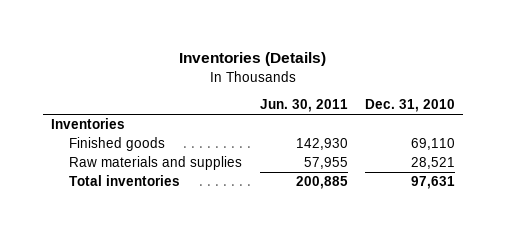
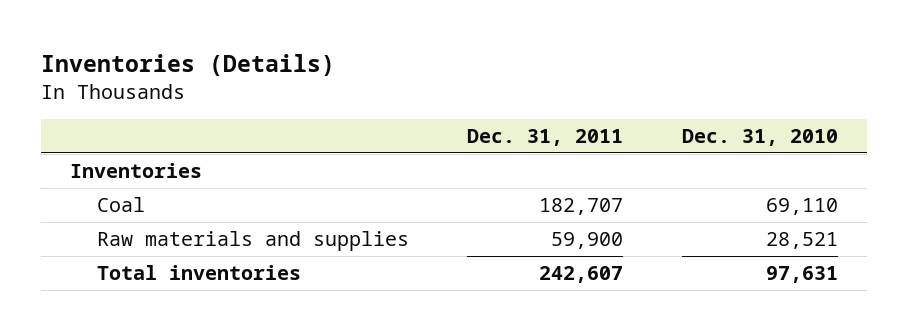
- | Jun. 30, 2011 | Dec. 31, 2010
+ | Dec. 31, 2011 | Dec. 31, 2010
- Finished goods | 142,930 | 69,110
+ Coal | 182,707 | 69,110

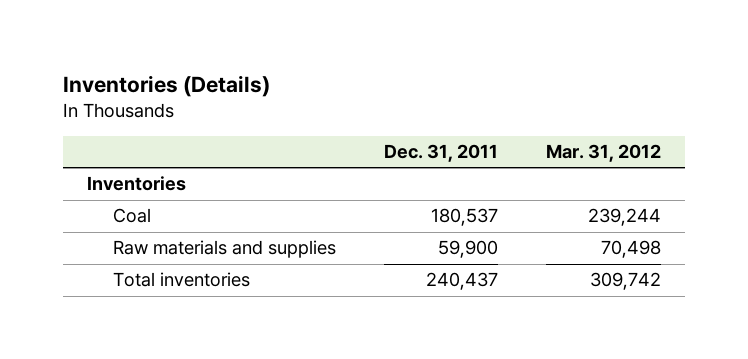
- | Dec. 31, 2011 | Dec. 31, 2010
+ | Dec. 31, 2011 | Mar. 31, 2012
- Coal | 182,707 | 69,110
+ Coal | 180,537 | 239,244
- Total inventories | 242,607 | 97,631
+ Total inventories | 240,437 | 309,742

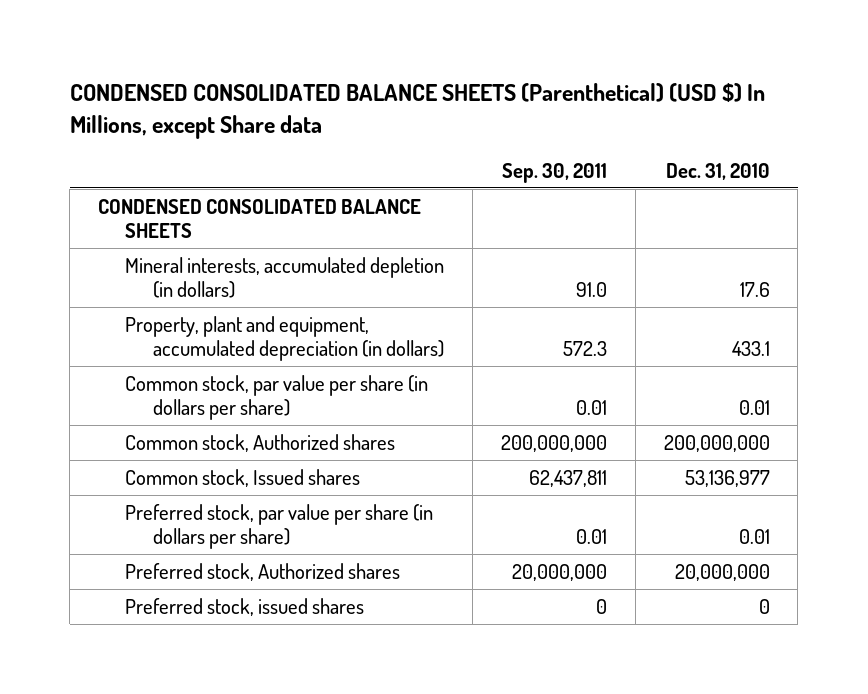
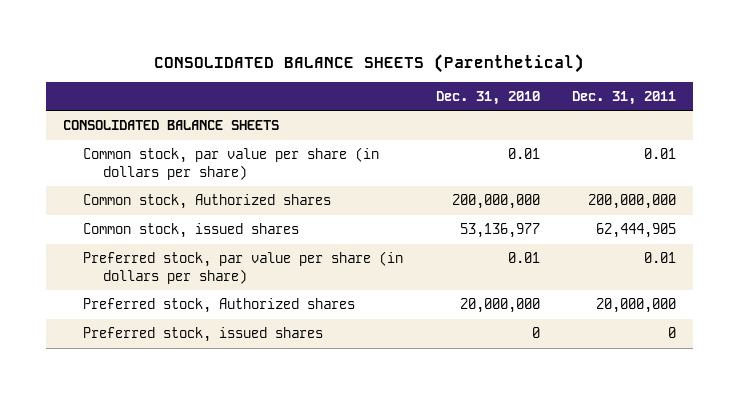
- CONDENSED CONSOLIDATED BALANCE SHEETS (Parenthetical) (USD $) In Millions, except Share data
+ CONSOLIDATED BALANCE SHEETS (Parenthetical)
- | Sep. 30, 2011 | Dec. 31, 2010
+ | Dec. 31, 2010 | Dec. 31, 2011
- CONDENSED CONSOLIDATED BALANCE SHEETS
- Mineral interests, accumulated depletion (in dollars) | 91.0 | 17.6
- Property, plant and equipment, accumulated depreciation (in dollars) | 572.3 | 433.1
+ CONSOLIDATED BALANCE SHEETS
- Common stock, Issued shares | 62,437,811 | 53,136,977
+ Common stock, issued shares | 53,136,977 | 62,444,905

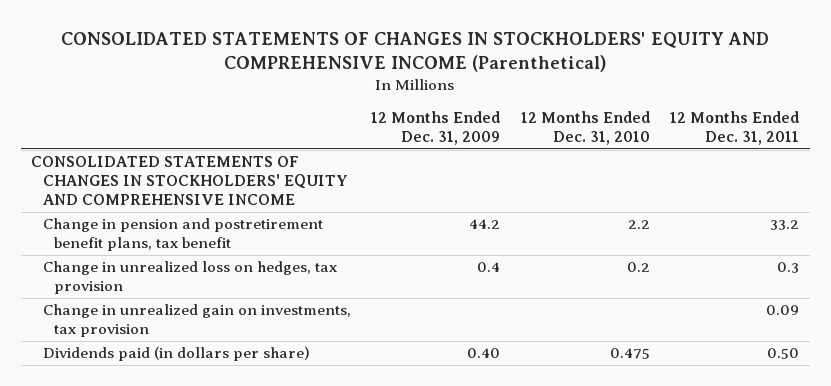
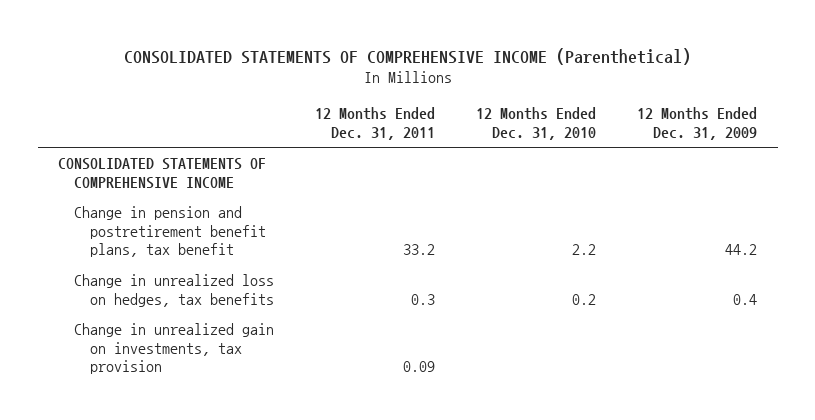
- CONSOLIDATED STATEMENTS OF CHANGES IN STOCKHOLDERS' EQUITY AND COMPREHENSIVE INCOME (Parenthetical)
+ CONSOLIDATED STATEMENTS OF COMPREHENSIVE INCOME (Parenthetical)
- | 12 Months Ended Dec. 31, 2009 | 12 Months Ended Dec. 31, 2010 | 12 Months Ended Dec. 31, 2011
+ | 12 Months Ended Dec. 31, 2011 | 12 Months Ended Dec. 31, 2010 | 12 Months Ended Dec. 31, 2009
- CONSOLIDATED STATEMENTS OF CHANGES IN STOCKHOLDERS' EQUITY AND COMPREHENSIVE INCOME
+ CONSOLIDATED STATEMENTS OF COMPREHENSIVE INCOME
- Change in unrealized loss on hedges, tax provision | 0.4 | 0.2 | 0.3
+ Change in unrealized loss on hedges, tax benefits | 0.3 | 0.2 | 0.4
- Dividends paid (in dollars per share) | 0.40 | 0.475 | 0.50

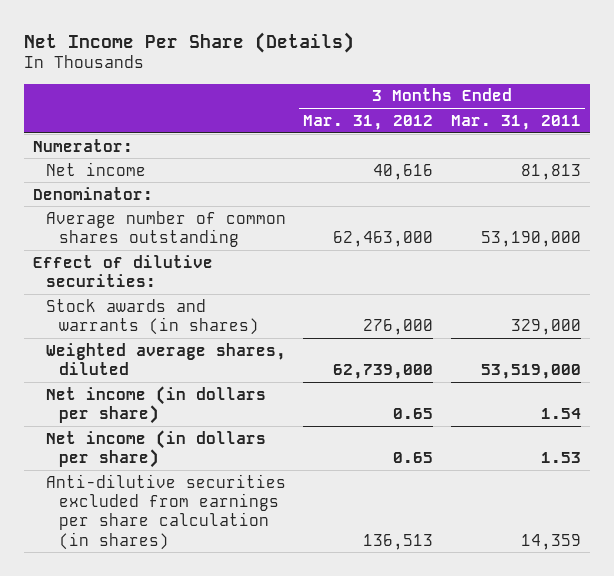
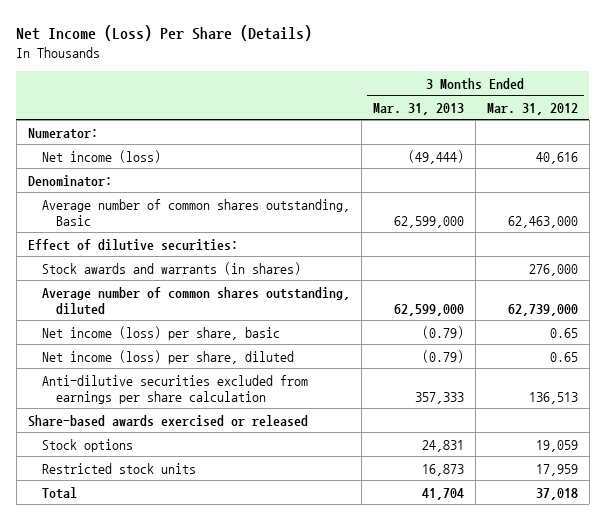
- Net Income Per Share (Details)
+ Net Income (Loss) Per Share (Details)
- | 3 Months Ended Mar. 31, 2012 | 3 Months Ended Mar. 31, 2011
+ | 3 Months Ended Mar. 31, 2013 | 3 Months Ended Mar. 31, 2012
- Net income | 40,616 | 81,813
+ Net income (loss) | (49,444) | 40,616
- Average number of common shares outstanding | 62,463,000 | 53,190,000
+ Average number of common shares outstanding, Basic | 62,599,000 | 62,463,000
- Weighted average shares, diluted | 62,739,000 | 53,519,000
- Net income (in dollars per share) | 0.65 | 1.54
- Net income (in dollars per share) | 0.65 | 1.53
- Anti-dilutive securities excluded from earnings per share calculation (in shares) | 136,513 | 14,359
+ Average number of common shares outstanding, diluted | 62,599,000 | 62,739,000
+ Net income (loss) per share, basic | (0.79) | 0.65
+ Net income (loss) per share, diluted | (0.79) | 0.65
+ Anti-dilutive securities excluded from earnings per share calculation | 357,333 | 136,513
+ Share-based awards exercised or released
+ Stock options | 24,831 | 19,059
+ Restricted stock units | 16,873 | 17,959
+ Total | 41,704 | 37,018

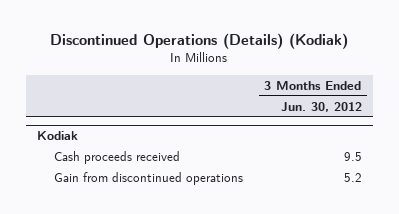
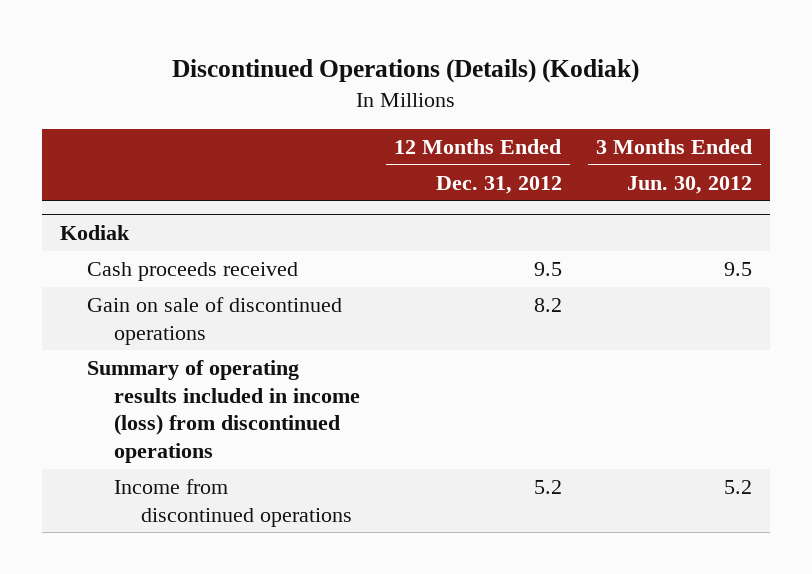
- | 3 Months Ended Jun. 30, 2012
+ | 12 Months Ended Dec. 31, 2012 | 3 Months Ended Jun. 30, 2012
@ Kodiak
- Gain from discontinued operations | 5.2
+ Gain on sale of discontinued operations | 8.2 |
+ Summary of operating results included in income (loss) from discontinued operations
+ Income from discontinued operations | 5.2 | 5.2

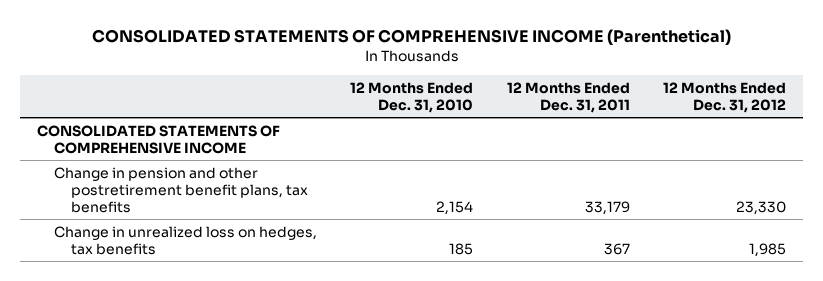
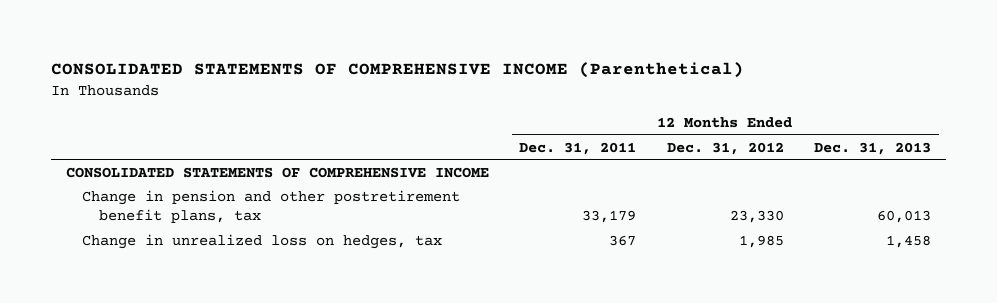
- | 12 Months Ended Dec. 31, 2010 | 12 Months Ended Dec. 31, 2011 | 12 Months Ended Dec. 31, 2012
+ | 12 Months Ended Dec. 31, 2011 | 12 Months Ended Dec. 31, 2012 | 12 Months Ended Dec. 31, 2013
- Change in pension and other postretirement benefit plans, tax benefits | 2,154 | 33,179 | 23,330
- Change in unrealized loss on hedges, tax benefits | 185 | 367 | 1,985
+ Change in pension and other postretirement benefit plans, tax | 33,179 | 23,330 | 60,013
+ Change in unrealized loss on hedges, tax | 367 | 1,985 | 1,458

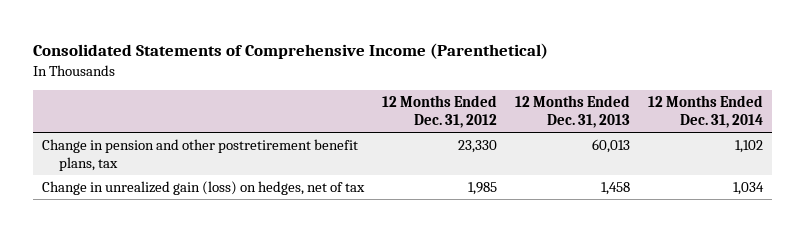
- CONSOLIDATED STATEMENTS OF COMPREHENSIVE INCOME (Parenthetical)
+ Consolidated Statements of Comprehensive Income (Parenthetical)
- | 12 Months Ended Dec. 31, 2011 | 12 Months Ended Dec. 31, 2012 | 12 Months Ended Dec. 31, 2013
+ | 12 Months Ended Dec. 31, 2012 | 12 Months Ended Dec. 31, 2013 | 12 Months Ended Dec. 31, 2014
- CONSOLIDATED STATEMENTS OF COMPREHENSIVE INCOME
- Change in unrealized loss on hedges, tax | 367 | 1,985 | 1,458
+ Change in unrealized gain (loss) on hedges, net of tax | 1,985 | 1,458 | 1,034

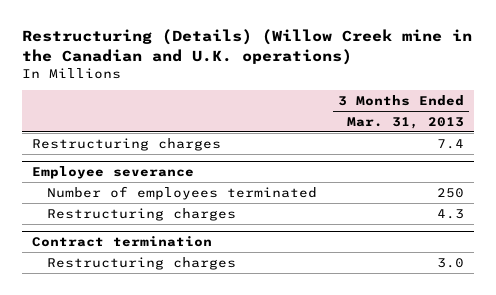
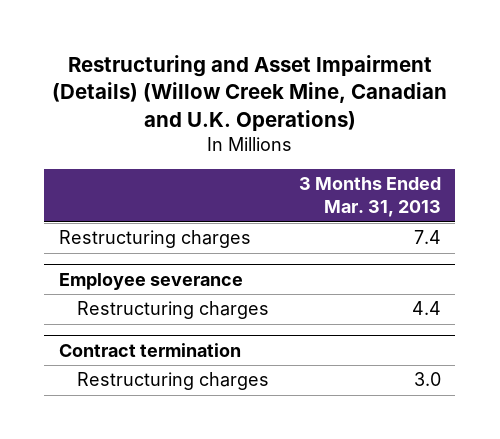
- Restructuring (Details) (Willow Creek mine in the Canadian and U.K. operations)
+ Restructuring and Asset Impairment (Details) (Willow Creek Mine, Canadian and U.K. Operations)
@ Employee severance
- Number of employees terminated | 250
- Restructuring charges | 4.3
+ Restructuring charges | 4.4

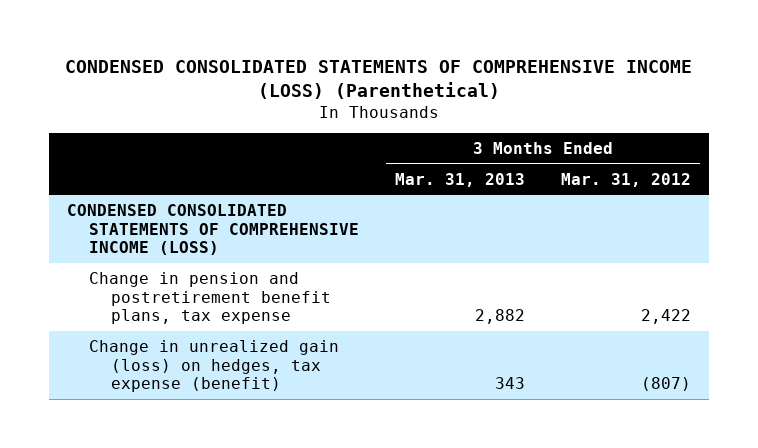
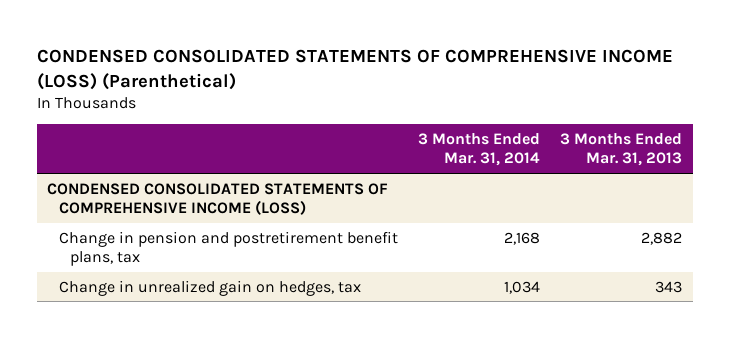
- | 3 Months Ended Mar. 31, 2013 | 3 Months Ended Mar. 31, 2012
+ | 3 Months Ended Mar. 31, 2014 | 3 Months Ended Mar. 31, 2013
- Change in pension and postretirement benefit plans, tax expense | 2,882 | 2,422
- Change in unrealized gain (loss) on hedges, tax expense (benefit) | 343 | (807)
+ Change in pension and postretirement benefit plans, tax | 2,168 | 2,882
+ Change in unrealized gain on hedges, tax | 1,034 | 343

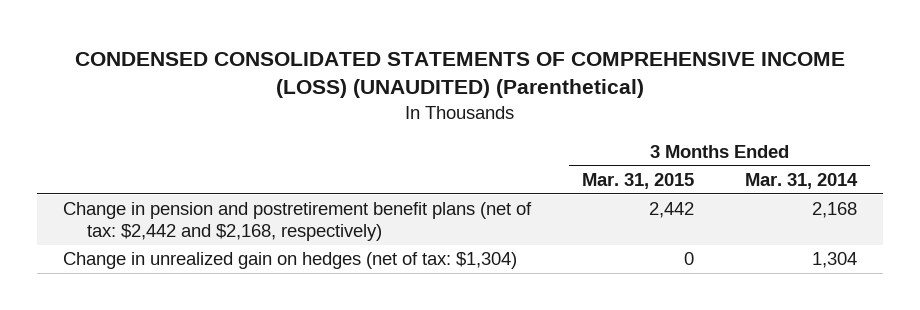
- CONDENSED CONSOLIDATED STATEMENTS OF COMPREHENSIVE INCOME (LOSS) (Parenthetical)
+ CONDENSED CONSOLIDATED STATEMENTS OF COMPREHENSIVE INCOME (LOSS) (UNAUDITED) (Parenthetical)
- | 3 Months Ended Mar. 31, 2014 | 3 Months Ended Mar. 31, 2013
+ | 3 Months Ended Mar. 31, 2015 | 3 Months Ended Mar. 31, 2014
- CONDENSED CONSOLIDATED STATEMENTS OF COMPREHENSIVE INCOME (LOSS)
- Change in pension and postretirement benefit plans, tax | 2,168 | 2,882
- Change in unrealized gain on hedges, tax | 1,034 | 343
+ Change in pension and postretirement benefit plans (net of tax: $2,442 and $2,168, respectively) | 2,442 | 2,168
+ Change in unrealized gain on hedges (net of tax: $1,304) | 0 | 1,304

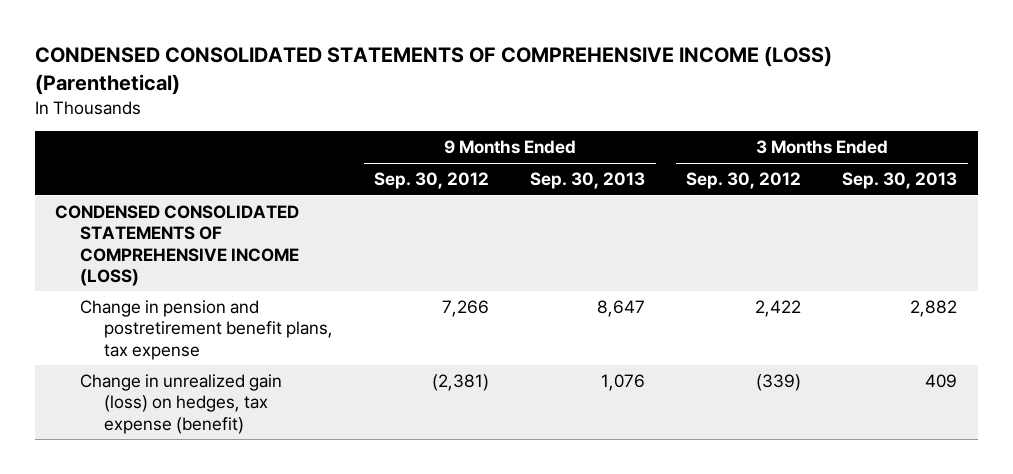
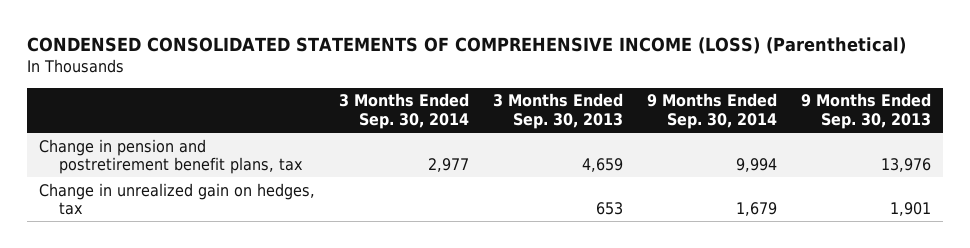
- | 9 Months Ended Sep. 30, 2012 | 9 Months Ended Sep. 30, 2013 | 3 Months Ended Sep. 30, 2012 | 3 Months Ended Sep. 30, 2013
+ | 3 Months Ended Sep. 30, 2014 | 3 Months Ended Sep. 30, 2013 | 9 Months Ended Sep. 30, 2014 | 9 Months Ended Sep. 30, 2013
- CONDENSED CONSOLIDATED STATEMENTS OF COMPREHENSIVE INCOME (LOSS)
- Change in pension and postretirement benefit plans, tax expense | 7,266 | 8,647 | 2,422 | 2,882
- Change in unrealized gain (loss) on hedges, tax expense (benefit) | (2,381) | 1,076 | (339) | 409
+ Change in pension and postretirement benefit plans, tax | 2,977 | 4,659 | 9,994 | 13,976
+ Change in unrealized gain on hedges, tax | | 653 | 1,679 | 1,901

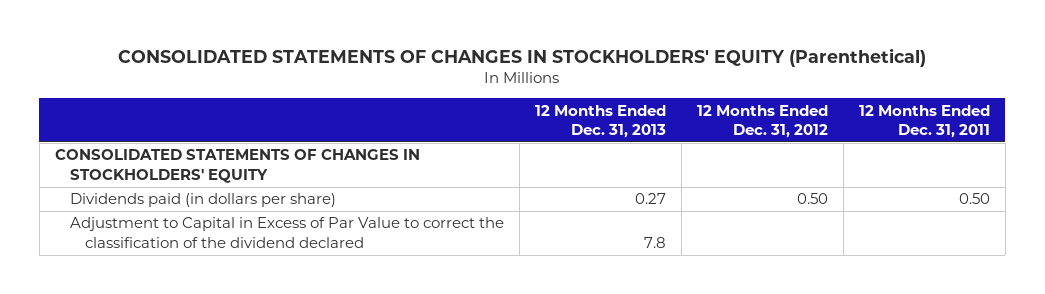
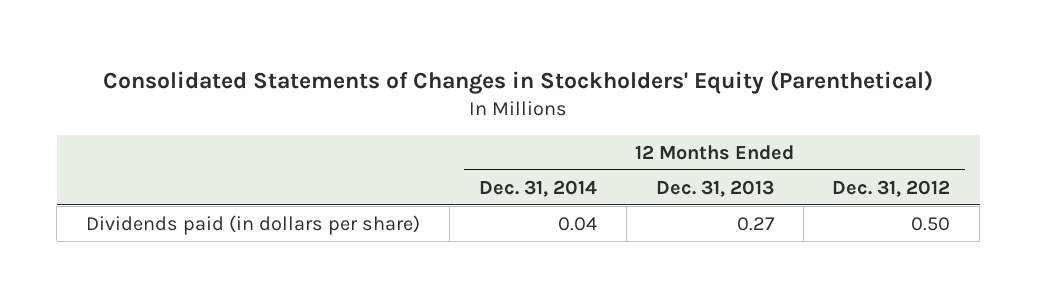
- CONSOLIDATED STATEMENTS OF CHANGES IN STOCKHOLDERS' EQUITY (Parenthetical)
+ Consolidated Statements of Changes in Stockholders' Equity (Parenthetical)
- | 12 Months Ended Dec. 31, 2013 | 12 Months Ended Dec. 31, 2012 | 12 Months Ended Dec. 31, 2011
+ | 12 Months Ended Dec. 31, 2014 | 12 Months Ended Dec. 31, 2013 | 12 Months Ended Dec. 31, 2012
- CONSOLIDATED STATEMENTS OF CHANGES IN STOCKHOLDERS' EQUITY
- Adjustment to Capital in Excess of Par Value to correct the classification of the dividend declared | 7.8 | |

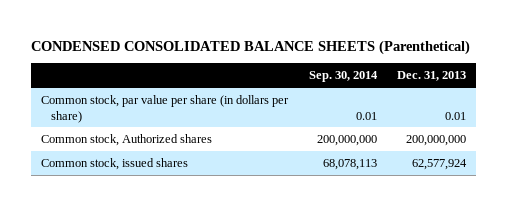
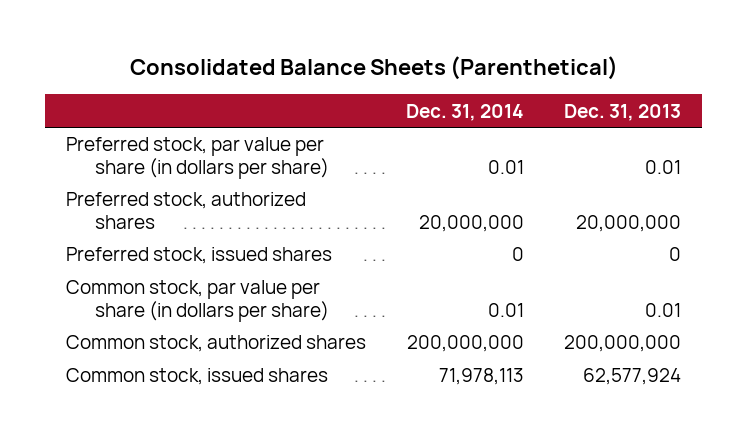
- CONDENSED CONSOLIDATED BALANCE SHEETS (Parenthetical)
+ Consolidated Balance Sheets (Parenthetical)
- | Sep. 30, 2014 | Dec. 31, 2013
+ | Dec. 31, 2014 | Dec. 31, 2013
+ Preferred stock, par value per share (in dollars per share) | 0.01 | 0.01
+ Preferred stock, authorized shares | 20,000,000 | 20,000,000
+ Preferred stock, issued shares | 0 | 0
- Common stock, Authorized shares | 200,000,000 | 200,000,000
+ Common stock, authorized shares | 200,000,000 | 200,000,000

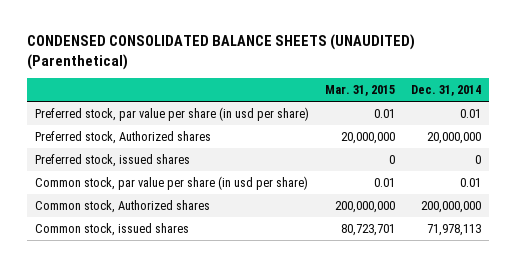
- Consolidated Balance Sheets (Parenthetical)
+ CONDENSED CONSOLIDATED BALANCE SHEETS (UNAUDITED) (Parenthetical)
- | Dec. 31, 2014 | Dec. 31, 2013
+ | Mar. 31, 2015 | Dec. 31, 2014
- Preferred stock, par value per share (in dollars per share) | 0.01 | 0.01
- Preferred stock, authorized shares | 20,000,000 | 20,000,000
+ Preferred stock, par value per share (in usd per share) | 0.01 | 0.01
+ Preferred stock, Authorized shares | 20,000,000 | 20,000,000
- Common stock, par value per share (in dollars per share) | 0.01 | 0.01
- Common stock, authorized shares | 200,000,000 | 200,000,000
+ Common stock, par value per share (in usd per share) | 0.01 | 0.01
+ Common stock, Authorized shares | 200,000,000 | 200,000,000

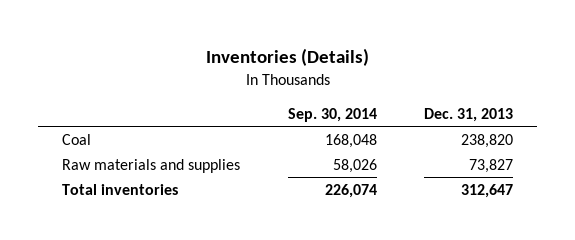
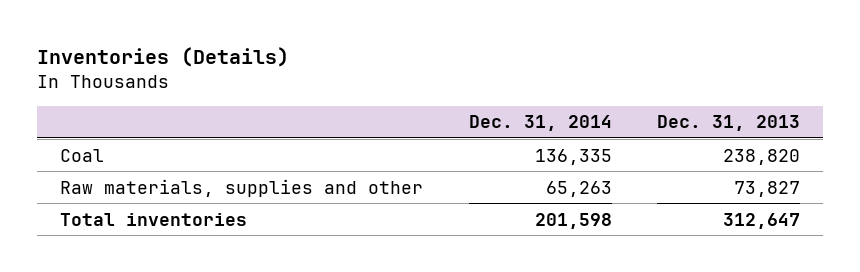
- | Sep. 30, 2014 | Dec. 31, 2013
+ | Dec. 31, 2014 | Dec. 31, 2013
- Raw materials and supplies | 58,026 | 73,827
+ Raw materials, supplies and other | 65,263 | 73,827

